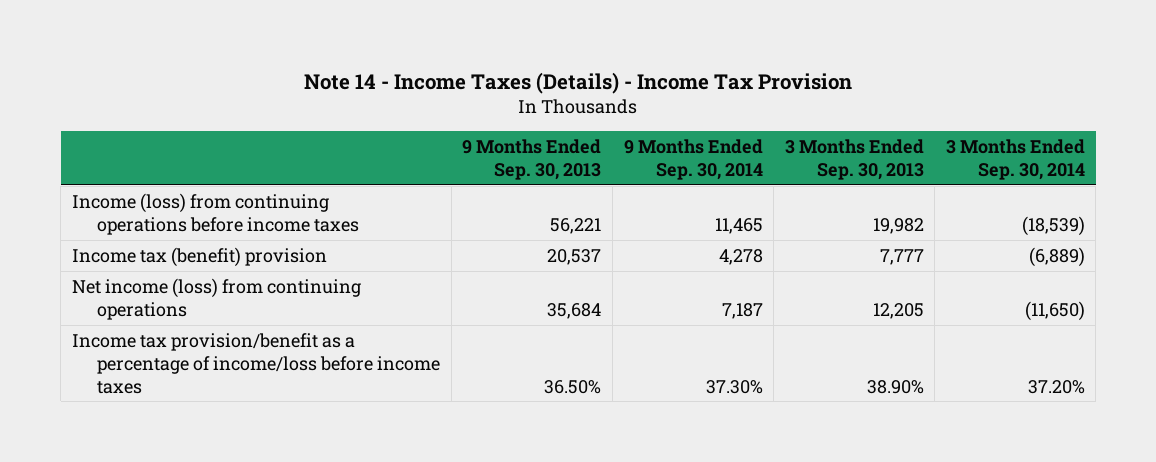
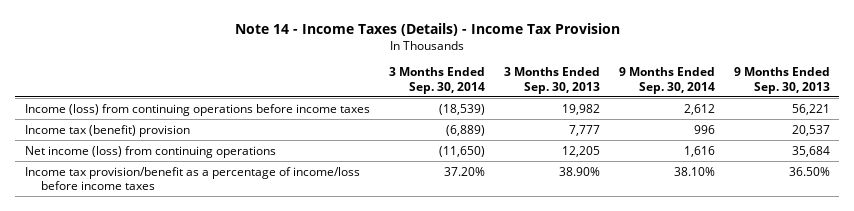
- | 9 Months Ended Sep. 30, 2013 | 9 Months Ended Sep. 30, 2014 | 3 Months Ended Sep. 30, 2013 | 3 Months Ended Sep. 30, 2014
+ | 3 Months Ended Sep. 30, 2014 | 3 Months Ended Sep. 30, 2013 | 9 Months Ended Sep. 30, 2014 | 9 Months Ended Sep. 30, 2013
- Income (loss) from continuing operations before income taxes | 56,221 | 11,465 | 19,982 | (18,539)
- Income tax (benefit) provision | 20,537 | 4,278 | 7,777 | (6,889)
- Net income (loss) from continuing operations | 35,684 | 7,187 | 12,205 | (11,650)
- Income tax provision/benefit as a percentage of income/loss before income taxes | 36.50% | 37.30% | 38.90% | 37.20%
+ Income (loss) from continuing operations before income taxes | (18,539) | 19,982 | 2,612 | 56,221
+ Income tax (benefit) provision | (6,889) | 7,777 | 996 | 20,537
+ Net income (loss) from continuing operations | (11,650) | 12,205 | 1,616 | 35,684
+ Income tax provision/benefit as a percentage of income/loss before income taxes | 37.20% | 38.90% | 38.10% | 36.50%

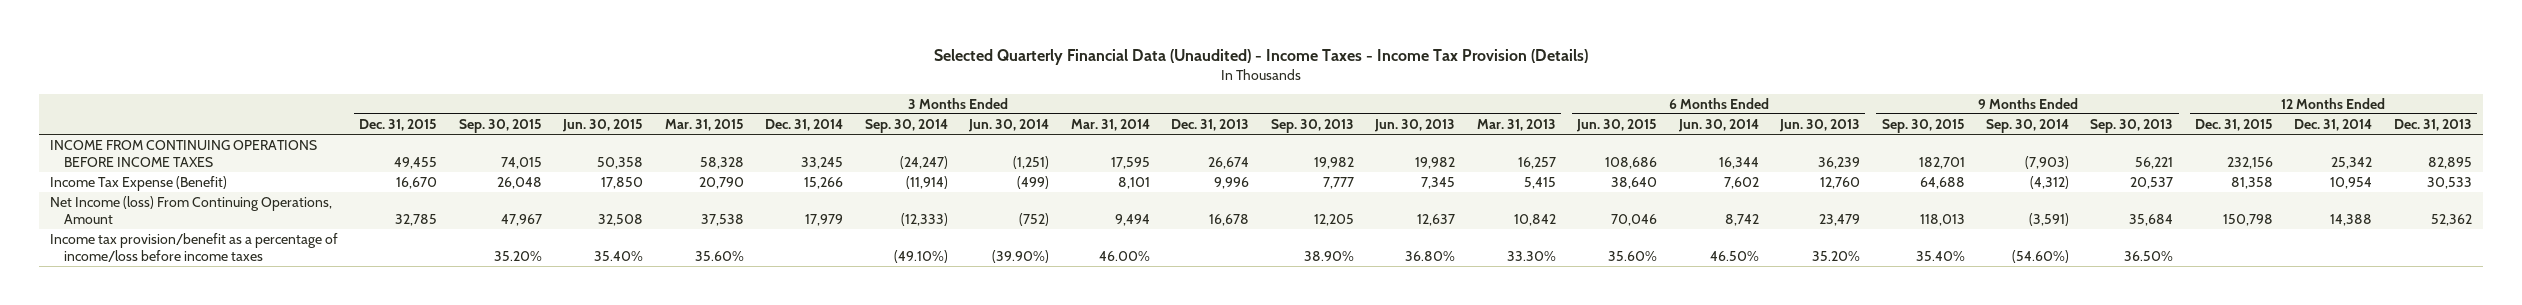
- Note 14 - Income Taxes (Details) - Income Tax Provision
+ Selected Quarterly Financial Data (Unaudited) - Income Taxes - Income Tax Provision (Details)
- | 3 Months Ended Sep. 30, 2014 | 3 Months Ended Sep. 30, 2013 | 9 Months Ended Sep. 30, 2014 | 9 Months Ended Sep. 30, 2013
+ | 3 Months Ended Dec. 31, 2015 | 3 Months Ended Sep. 30, 2015 | 3 Months Ended Jun. 30, 2015 | 3 Months Ended Mar. 31, 2015 | 3 Months Ended Dec. 31, 2014 | 3 Months Ended Sep. 30, 2014 | 3 Months Ended Jun. 30, 2014 | 3 Months Ended Mar. 31, 2014 | 3 Months Ended Dec. 31, 2013 | 3 Months Ended Sep. 30, 2013 | 3 Months Ended Jun. 30, 2013 | 3 Months Ended Mar. 31, 2013 | 6 Months Ended Jun. 30, 2015 | 6 Months Ended Jun. 30, 2014 | 6 Months Ended Jun. 30, 2013 | 9 Months Ended Sep. 30, 2015 | 9 Months Ended Sep. 30, 2014 | 9 Months Ended Sep. 30, 2013 | 12 Months Ended Dec. 31, 2015 | 12 Months Ended Dec. 31, 2014 | 12 Months Ended Dec. 31, 2013
- Income (loss) from continuing operations before income taxes | (18,539) | 19,982 | 2,612 | 56,221
- Income tax (benefit) provision | (6,889) | 7,777 | 996 | 20,537
- Net income (loss) from continuing operations | (11,650) | 12,205 | 1,616 | 35,684
- Income tax provision/benefit as a percentage of income/loss before income taxes | 37.20% | 38.90% | 38.10% | 36.50%
+ INCOME FROM CONTINUING OPERATIONS BEFORE INCOME TAXES | 49,455 | 74,015 | 50,358 | 58,328 | 33,245 | (24,247) | (1,251) | 17,595 | 26,674 | 19,982 | 19,982 | 16,257 | 108,686 | 16,344 | 36,239 | 182,701 | (7,903) | 56,221 | 232,156 | 25,342 | 82,895
+ Income Tax Expense (Benefit) | 16,670 | 26,048 | 17,850 | 20,790 | 15,266 | (11,914) | (499) | 8,101 | 9,996 | 7,777 | 7,345 | 5,415 | 38,640 | 7,602 | 12,760 | 64,688 | (4,312) | 20,537 | 81,358 | 10,954 | 30,533
+ Net Income (loss) From Continuing Operations, Amount | 32,785 | 47,967 | 32,508 | 37,538 | 17,979 | (12,333) | (752) | 9,494 | 16,678 | 12,205 | 12,637 | 10,842 | 70,046 | 8,742 | 23,479 | 118,013 | (3,591) | 35,684 | 150,798 | 14,388 | 52,362
+ Income tax provision/benefit as a percentage of income/loss before income taxes | | 35.20% | 35.40% | 35.60% | | (49.10%) | (39.90%) | 46.00% | | 38.90% | 36.80% | 33.30% | 35.60% | 46.50% | 35.20% | 35.40% | (54.60%) | 36.50% | | |

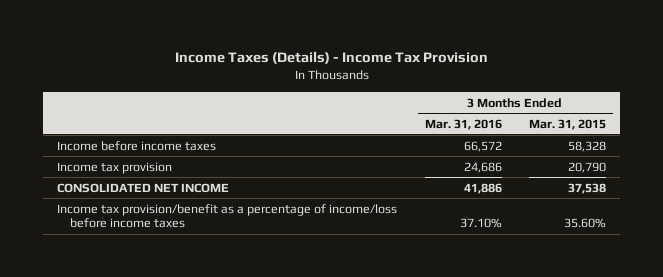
- Selected Quarterly Financial Data (Unaudited) - Income Taxes - Income Tax Provision (Details)
+ Income Taxes (Details) - Income Tax Provision
- | 3 Months Ended Dec. 31, 2015 | 3 Months Ended Sep. 30, 2015 | 3 Months Ended Jun. 30, 2015 | 3 Months Ended Mar. 31, 2015 | 3 Months Ended Dec. 31, 2014 | 3 Months Ended Sep. 30, 2014 | 3 Months Ended Jun. 30, 2014 | 3 Months Ended Mar. 31, 2014 | 3 Months Ended Dec. 31, 2013 | 3 Months Ended Sep. 30, 2013 | 3 Months Ended Jun. 30, 2013 | 3 Months Ended Mar. 31, 2013 | 6 Months Ended Jun. 30, 2015 | 6 Months Ended Jun. 30, 2014 | 6 Months Ended Jun. 30, 2013 | 9 Months Ended Sep. 30, 2015 | 9 Months Ended Sep. 30, 2014 | 9 Months Ended Sep. 30, 2013 | 12 Months Ended Dec. 31, 2015 | 12 Months Ended Dec. 31, 2014 | 12 Months Ended Dec. 31, 2013
+ | 3 Months Ended Mar. 31, 2016 | 3 Months Ended Mar. 31, 2015
- INCOME FROM CONTINUING OPERATIONS BEFORE INCOME TAXES | 49,455 | 74,015 | 50,358 | 58,328 | 33,245 | (24,247) | (1,251) | 17,595 | 26,674 | 19,982 | 19,982 | 16,257 | 108,686 | 16,344 | 36,239 | 182,701 | (7,903) | 56,221 | 232,156 | 25,342 | 82,895
- Income Tax Expense (Benefit) | 16,670 | 26,048 | 17,850 | 20,790 | 15,266 | (11,914) | (499) | 8,101 | 9,996 | 7,777 | 7,345 | 5,415 | 38,640 | 7,602 | 12,760 | 64,688 | (4,312) | 20,537 | 81,358 | 10,954 | 30,533
- Net Income (loss) From Continuing Operations, Amount | 32,785 | 47,967 | 32,508 | 37,538 | 17,979 | (12,333) | (752) | 9,494 | 16,678 | 12,205 | 12,637 | 10,842 | 70,046 | 8,742 | 23,479 | 118,013 | (3,591) | 35,684 | 150,798 | 14,388 | 52,362
+ Income before income taxes | 66,572 | 58,328
+ Income tax provision | 24,686 | 20,790
+ CONSOLIDATED NET INCOME | 41,886 | 37,538

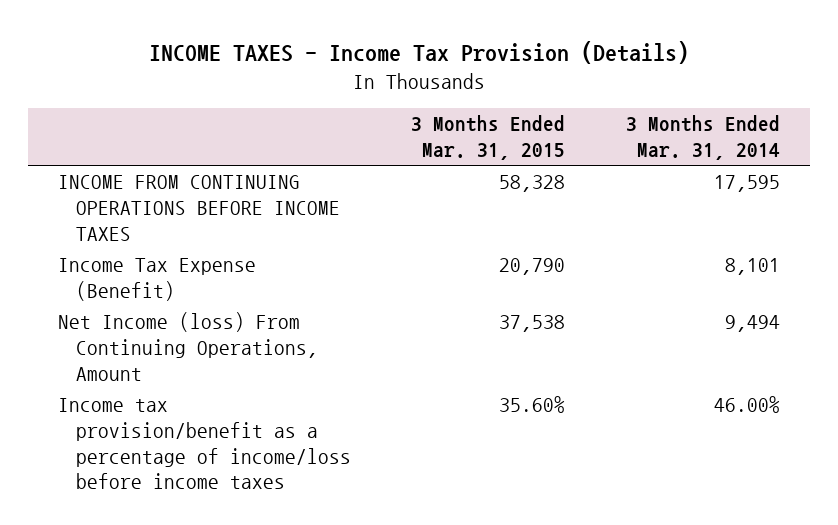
- Income Taxes (Details) - Income Tax Provision
+ INCOME TAXES - Income Tax Provision (Details)
- | 3 Months Ended Mar. 31, 2016 | 3 Months Ended Mar. 31, 2015
+ | 3 Months Ended Mar. 31, 2015 | 3 Months Ended Mar. 31, 2014
- Income before income taxes | 66,572 | 58,328
- Income tax provision | 24,686 | 20,790
- CONSOLIDATED NET INCOME | 41,886 | 37,538
+ INCOME FROM CONTINUING OPERATIONS BEFORE INCOME TAXES | 58,328 | 17,595
+ Income Tax Expense (Benefit) | 20,790 | 8,101
+ Net Income (loss) From Continuing Operations, Amount | 37,538 | 9,494

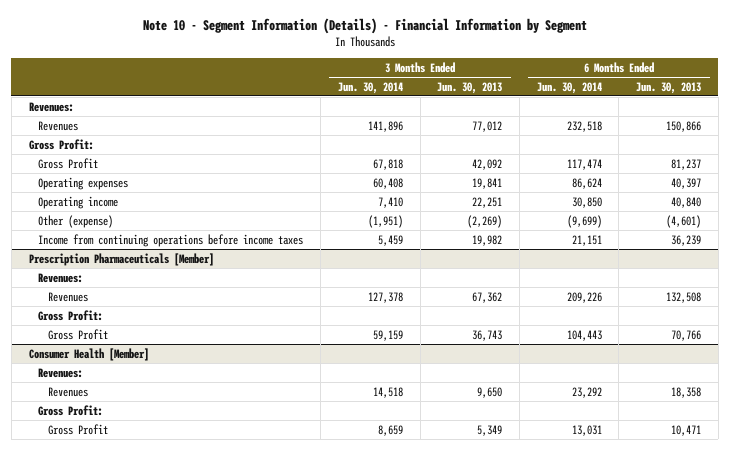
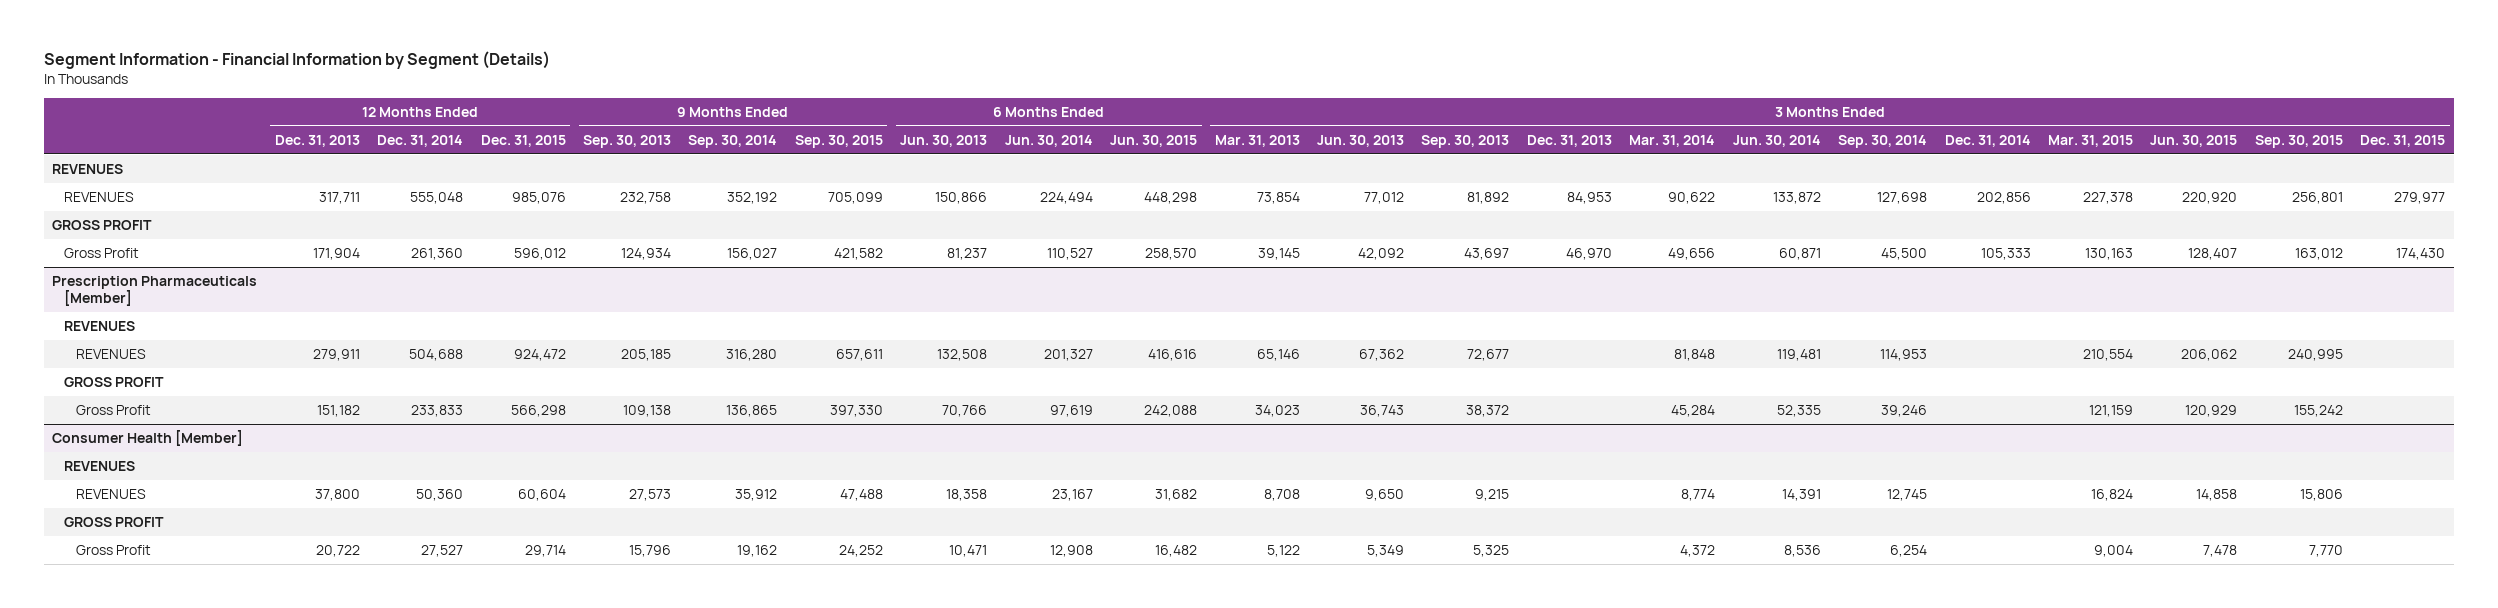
- Note 10 - Segment Information (Details) - Financial Information by Segment
+ Segment Information - Financial Information by Segment (Details)
- | 3 Months Ended Jun. 30, 2014 | 3 Months Ended Jun. 30, 2013 | 6 Months Ended Jun. 30, 2014 | 6 Months Ended Jun. 30, 2013
+ | 12 Months Ended Dec. 31, 2013 | 12 Months Ended Dec. 31, 2014 | 12 Months Ended Dec. 31, 2015 | 9 Months Ended Sep. 30, 2013 | 9 Months Ended Sep. 30, 2014 | 9 Months Ended Sep. 30, 2015 | 6 Months Ended Jun. 30, 2013 | 6 Months Ended Jun. 30, 2014 | 6 Months Ended Jun. 30, 2015 | 3 Months Ended Mar. 31, 2013 | 3 Months Ended Jun. 30, 2013 | 3 Months Ended Sep. 30, 2013 | 3 Months Ended Dec. 31, 2013 | 3 Months Ended Mar. 31, 2014 | 3 Months Ended Jun. 30, 2014 | 3 Months Ended Sep. 30, 2014 | 3 Months Ended Dec. 31, 2014 | 3 Months Ended Mar. 31, 2015 | 3 Months Ended Jun. 30, 2015 | 3 Months Ended Sep. 30, 2015 | 3 Months Ended Dec. 31, 2015
- Revenues:
- Revenues | 141,896 | 77,012 | 232,518 | 150,866
- Gross Profit:
- Gross Profit | 67,818 | 42,092 | 117,474 | 81,237
- Operating expenses | 60,408 | 19,841 | 86,624 | 40,397
- Operating income | 7,410 | 22,251 | 30,850 | 40,840
- Other (expense) | (1,951) | (2,269) | (9,699) | (4,601)
- Income from continuing operations before income taxes | 5,459 | 19,982 | 21,151 | 36,239
+ REVENUES
+ REVENUES | 317,711 | 555,048 | 985,076 | 232,758 | 352,192 | 705,099 | 150,866 | 224,494 | 448,298 | 73,854 | 77,012 | 81,892 | 84,953 | 90,622 | 133,872 | 127,698 | 202,856 | 227,378 | 220,920 | 256,801 | 279,977
+ GROSS PROFIT
+ Gross Profit | 171,904 | 261,360 | 596,012 | 124,934 | 156,027 | 421,582 | 81,237 | 110,527 | 258,570 | 39,145 | 42,092 | 43,697 | 46,970 | 49,656 | 60,871 | 45,500 | 105,333 | 130,163 | 128,407 | 163,012 | 174,430
@ Prescription Pharmaceuticals [Member]
- Revenues:
- Revenues | 127,378 | 67,362 | 209,226 | 132,508
- Gross Profit:
- Gross Profit | 59,159 | 36,743 | 104,443 | 70,766
+ REVENUES
+ REVENUES | 279,911 | 504,688 | 924,472 | 205,185 | 316,280 | 657,611 | 132,508 | 201,327 | 416,616 | 65,146 | 67,362 | 72,677 | | 81,848 | 119,481 | 114,953 | | 210,554 | 206,062 | 240,995 |
+ GROSS PROFIT
+ Gross Profit | 151,182 | 233,833 | 566,298 | 109,138 | 136,865 | 397,330 | 70,766 | 97,619 | 242,088 | 34,023 | 36,743 | 38,372 | | 45,284 | 52,335 | 39,246 | | 121,159 | 120,929 | 155,242 |
@ Consumer Health [Member]
- Revenues:
- Revenues | 14,518 | 9,650 | 23,292 | 18,358
- Gross Profit:
- Gross Profit | 8,659 | 5,349 | 13,031 | 10,471
+ REVENUES
+ REVENUES | 37,800 | 50,360 | 60,604 | 27,573 | 35,912 | 47,488 | 18,358 | 23,167 | 31,682 | 8,708 | 9,650 | 9,215 | | 8,774 | 14,391 | 12,745 | | 16,824 | 14,858 | 15,806 |
+ GROSS PROFIT
+ Gross Profit | 20,722 | 27,527 | 29,714 | 15,796 | 19,162 | 24,252 | 10,471 | 12,908 | 16,482 | 5,122 | 5,349 | 5,325 | | 4,372 | 8,536 | 6,254 | | 9,004 | 7,478 | 7,770 |

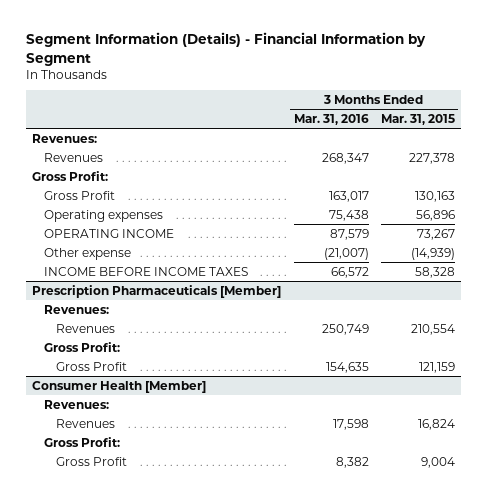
- Segment Information - Financial Information by Segment (Details)
+ Segment Information (Details) - Financial Information by Segment
- | 12 Months Ended Dec. 31, 2013 | 12 Months Ended Dec. 31, 2014 | 12 Months Ended Dec. 31, 2015 | 9 Months Ended Sep. 30, 2013 | 9 Months Ended Sep. 30, 2014 | 9 Months Ended Sep. 30, 2015 | 6 Months Ended Jun. 30, 2013 | 6 Months Ended Jun. 30, 2014 | 6 Months Ended Jun. 30, 2015 | 3 Months Ended Mar. 31, 2013 | 3 Months Ended Jun. 30, 2013 | 3 Months Ended Sep. 30, 2013 | 3 Months Ended Dec. 31, 2013 | 3 Months Ended Mar. 31, 2014 | 3 Months Ended Jun. 30, 2014 | 3 Months Ended Sep. 30, 2014 | 3 Months Ended Dec. 31, 2014 | 3 Months Ended Mar. 31, 2015 | 3 Months Ended Jun. 30, 2015 | 3 Months Ended Sep. 30, 2015 | 3 Months Ended Dec. 31, 2015
+ | 3 Months Ended Mar. 31, 2016 | 3 Months Ended Mar. 31, 2015
- REVENUES
- REVENUES | 317,711 | 555,048 | 985,076 | 232,758 | 352,192 | 705,099 | 150,866 | 224,494 | 448,298 | 73,854 | 77,012 | 81,892 | 84,953 | 90,622 | 133,872 | 127,698 | 202,856 | 227,378 | 220,920 | 256,801 | 279,977
- GROSS PROFIT
+ Revenues:
+ Revenues | 268,347 | 227,378
+ Gross Profit:
+ Operating expenses | 75,438 | 56,896
+ OPERATING INCOME | 87,579 | 73,267
+ Other expense | (21,007) | (14,939)
+ INCOME BEFORE INCOME TAXES | 66,572 | 58,328
@ Prescription Pharmaceuticals [Member]
- REVENUES
- REVENUES | 279,911 | 504,688 | 924,472 | 205,185 | 316,280 | 657,611 | 132,508 | 201,327 | 416,616 | 65,146 | 67,362 | 72,677 | | 81,848 | 119,481 | 114,953 | | 210,554 | 206,062 | 240,995 |
- GROSS PROFIT
+ Revenues:
+ Revenues | 250,749 | 210,554
+ Gross Profit:
@ Consumer Health [Member]
- REVENUES
- REVENUES | 37,800 | 50,360 | 60,604 | 27,573 | 35,912 | 47,488 | 18,358 | 23,167 | 31,682 | 8,708 | 9,650 | 9,215 | | 8,774 | 14,391 | 12,745 | | 16,824 | 14,858 | 15,806 |
- GROSS PROFIT
+ Revenues:
+ Revenues | 17,598 | 16,824
+ Gross Profit:

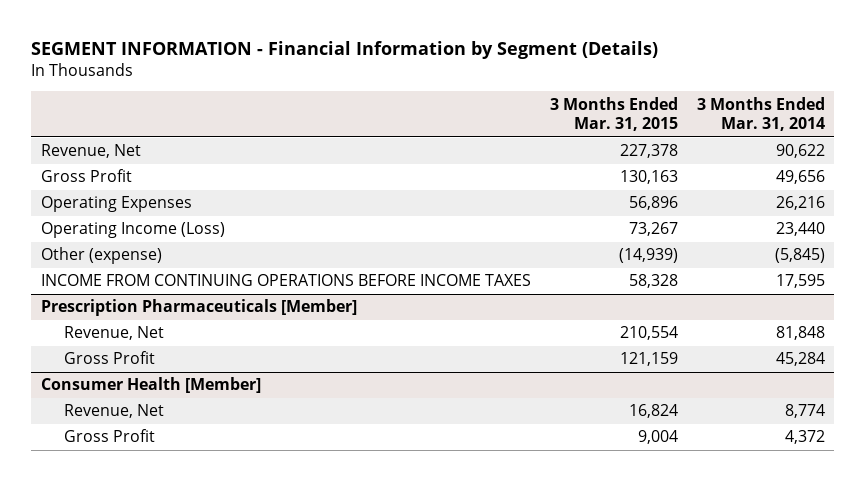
- Segment Information (Details) - Financial Information by Segment
+ SEGMENT INFORMATION - Financial Information by Segment (Details)
- | 3 Months Ended Mar. 31, 2016 | 3 Months Ended Mar. 31, 2015
+ | 3 Months Ended Mar. 31, 2015 | 3 Months Ended Mar. 31, 2014
- Revenues:
- Revenues | 268,347 | 227,378
- Gross Profit:
+ Revenue, Net | 227,378 | 90,622
- Operating expenses | 75,438 | 56,896
- OPERATING INCOME | 87,579 | 73,267
- Other expense | (21,007) | (14,939)
- INCOME BEFORE INCOME TAXES | 66,572 | 58,328
+ Operating Expenses | 56,896 | 26,216
+ Operating Income (Loss) | 73,267 | 23,440
+ Other (expense) | (14,939) | (5,845)
+ INCOME FROM CONTINUING OPERATIONS BEFORE INCOME TAXES | 58,328 | 17,595
@ Prescription Pharmaceuticals [Member]
- Revenues:
- Revenues | 250,749 | 210,554
- Gross Profit:
+ Revenue, Net | 210,554 | 81,848
@ Consumer Health [Member]
- Revenues:
- Revenues | 17,598 | 16,824
- Gross Profit:
+ Revenue, Net | 16,824 | 8,774

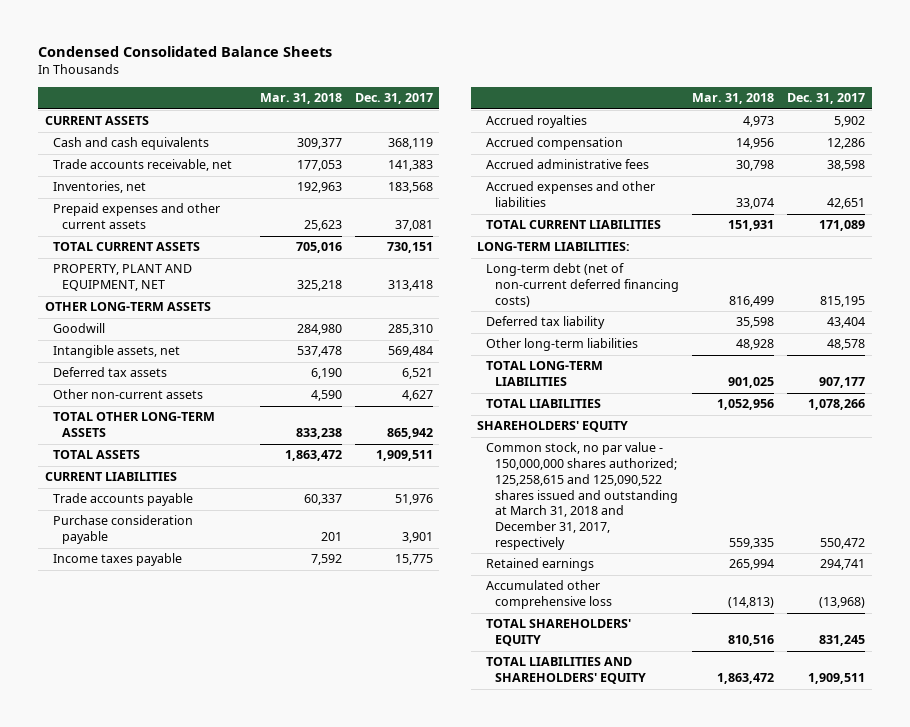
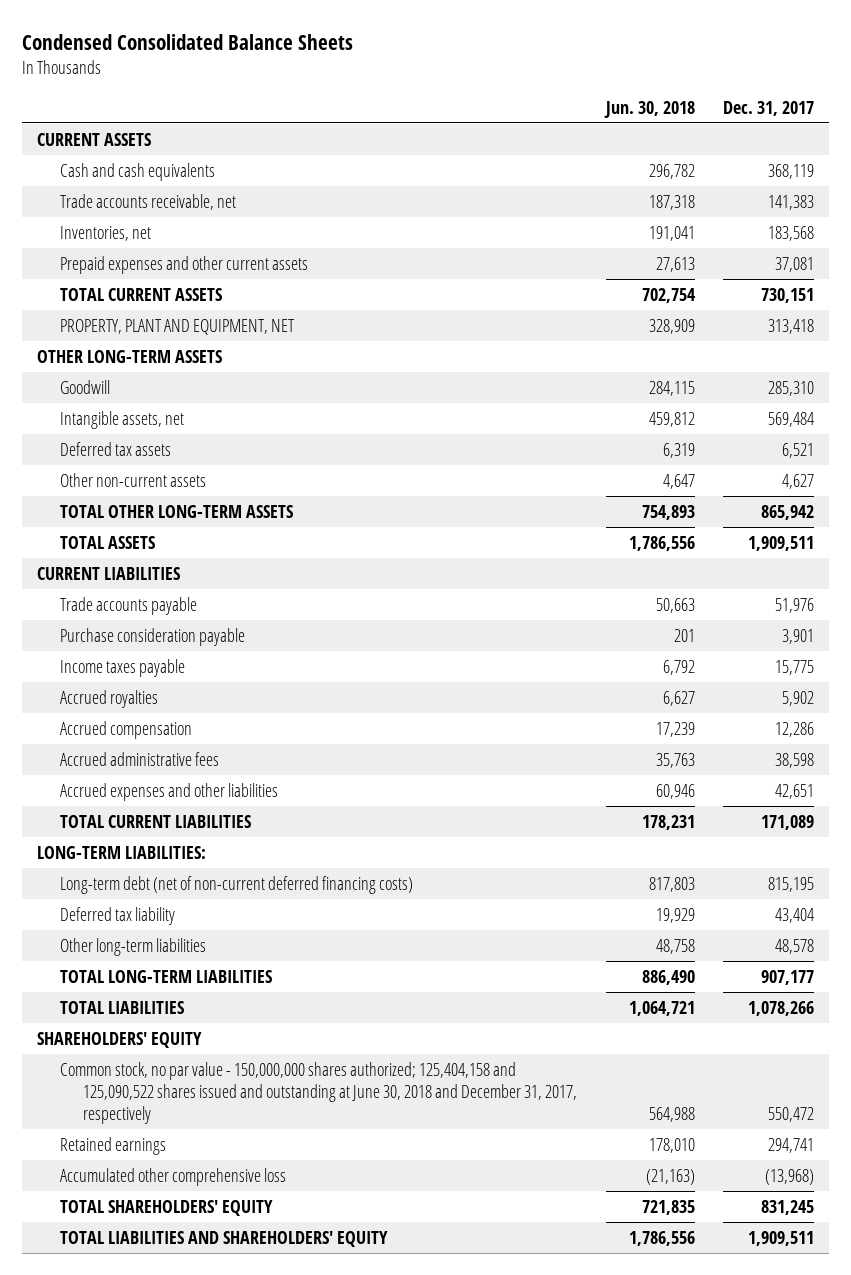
- | Mar. 31, 2018 | Dec. 31, 2017
+ | Jun. 30, 2018 | Dec. 31, 2017
- Common stock, no par value - 150,000,000 shares authorized; 125,258,615 and 125,090,522 shares issued and outstanding at March 31, 2018 and December 31, 2017, respectively | 559,335 | 550,472
+ Common stock, no par value - 150,000,000 shares authorized; 125,404,158 and 125,090,522 shares issued and outstanding at June 30, 2018 and December 31, 2017, respectively | 564,988 | 550,472

